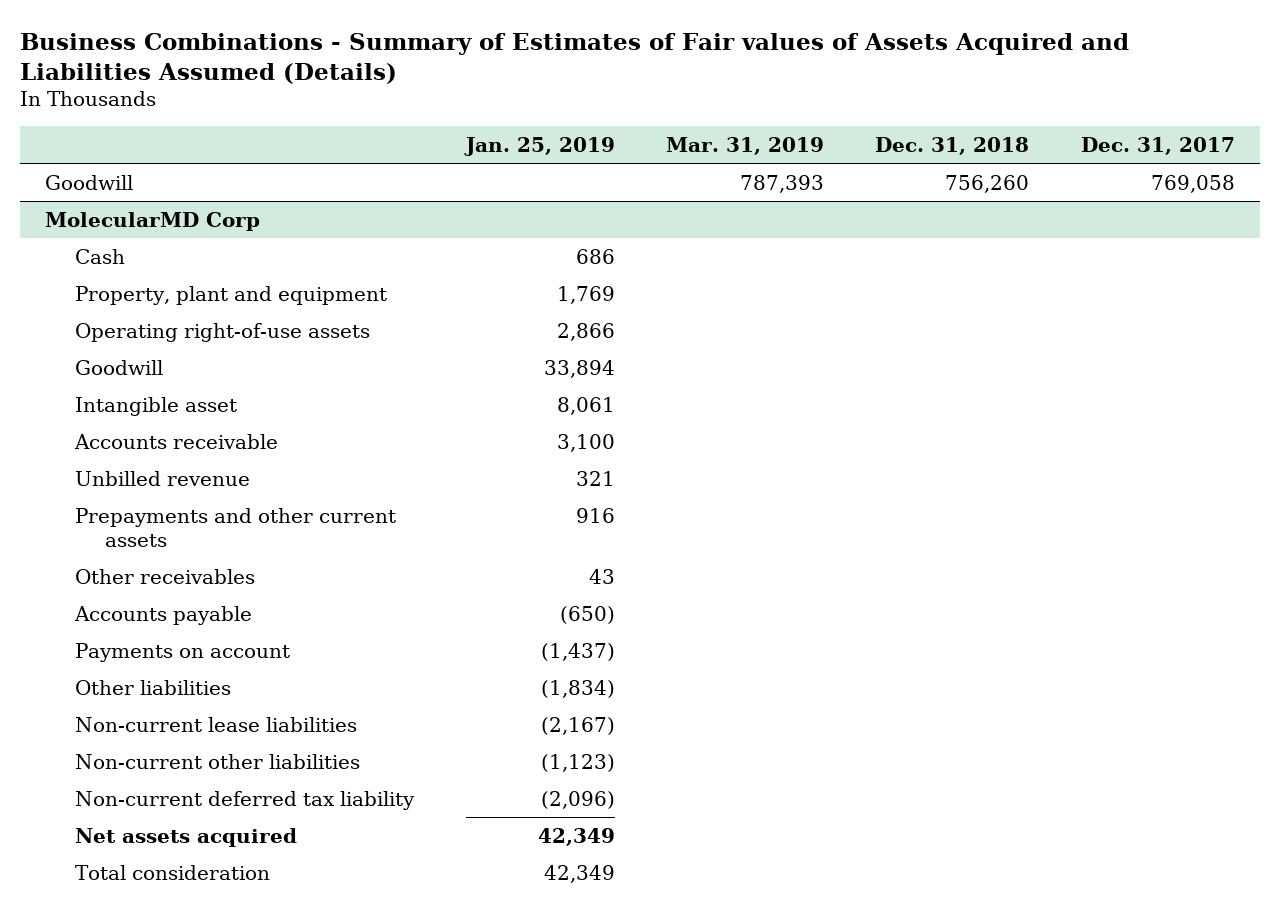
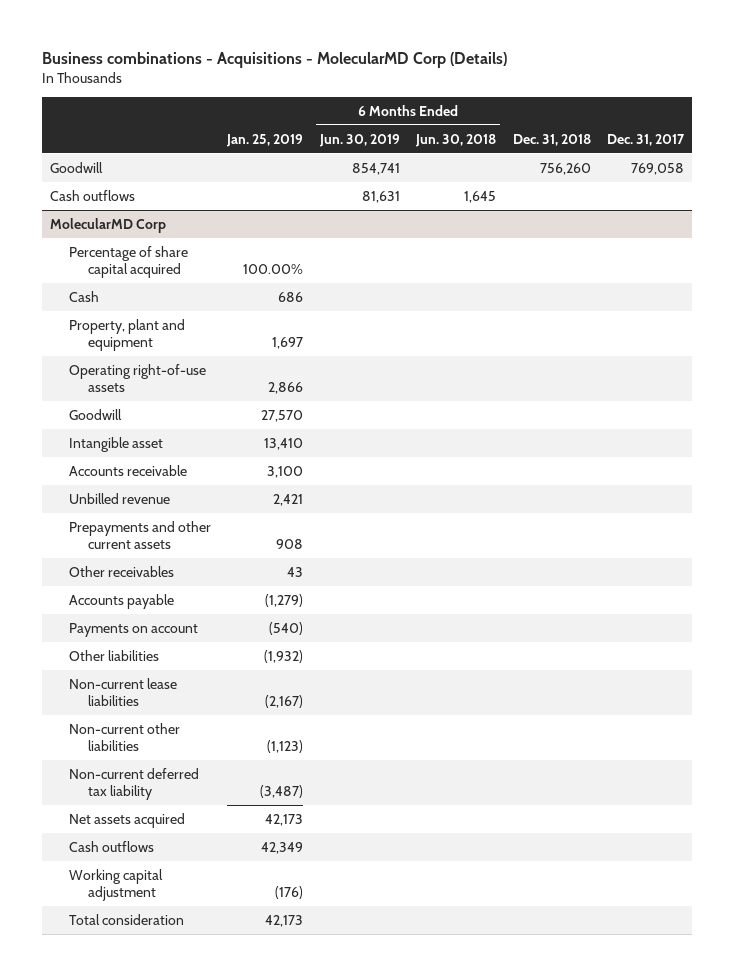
- Business Combinations - Summary of Estimates of Fair values of Assets Acquired and Liabilities Assumed (Details)
+ Business combinations - Acquisitions - MolecularMD Corp (Details)
- | Jan. 25, 2019 | Mar. 31, 2019 | Dec. 31, 2018 | Dec. 31, 2017
+ | Jan. 25, 2019 | 6 Months Ended Jun. 30, 2019 | 6 Months Ended Jun. 30, 2018 | Dec. 31, 2018 | Dec. 31, 2017
+ Cash outflows | | 81,631 | 1,645 | |
@ MolecularMD Corp
+ Percentage of share capital acquired | 100.00% | | | |
- Property, plant and equipment | 1,769 | | |
+ Property, plant and equipment | 1,697 | | | |
- Goodwill | 33,894 | | |
- Intangible asset | 8,061 | | |
+ Goodwill | 27,570 | | | |
+ Intangible asset | 13,410 | | | |
- Unbilled revenue | 321 | | |
- Prepayments and other current assets | 916 | | |
+ Unbilled revenue | 2,421 | | | |
+ Prepayments and other current assets | 908 | | | |
- Accounts payable | (650) | | |
- Payments on account | (1,437) | | |
- Other liabilities | (1,834) | | |
+ Accounts payable | (1,279) | | | |
+ Payments on account | (540) | | | |
+ Other liabilities | (1,932) | | | |
- Non-current deferred tax liability | (2,096) | | |
- Net assets acquired | 42,349 | | |
- Total consideration | 42,349 | | |
+ Non-current deferred tax liability | (3,487) | | | |
+ Net assets acquired | 42,173 | | | |
+ Cash outflows | 42,349 | | | |
+ Working capital adjustment | (176) | | | |
+ Total consideration | 42,173 | | | |

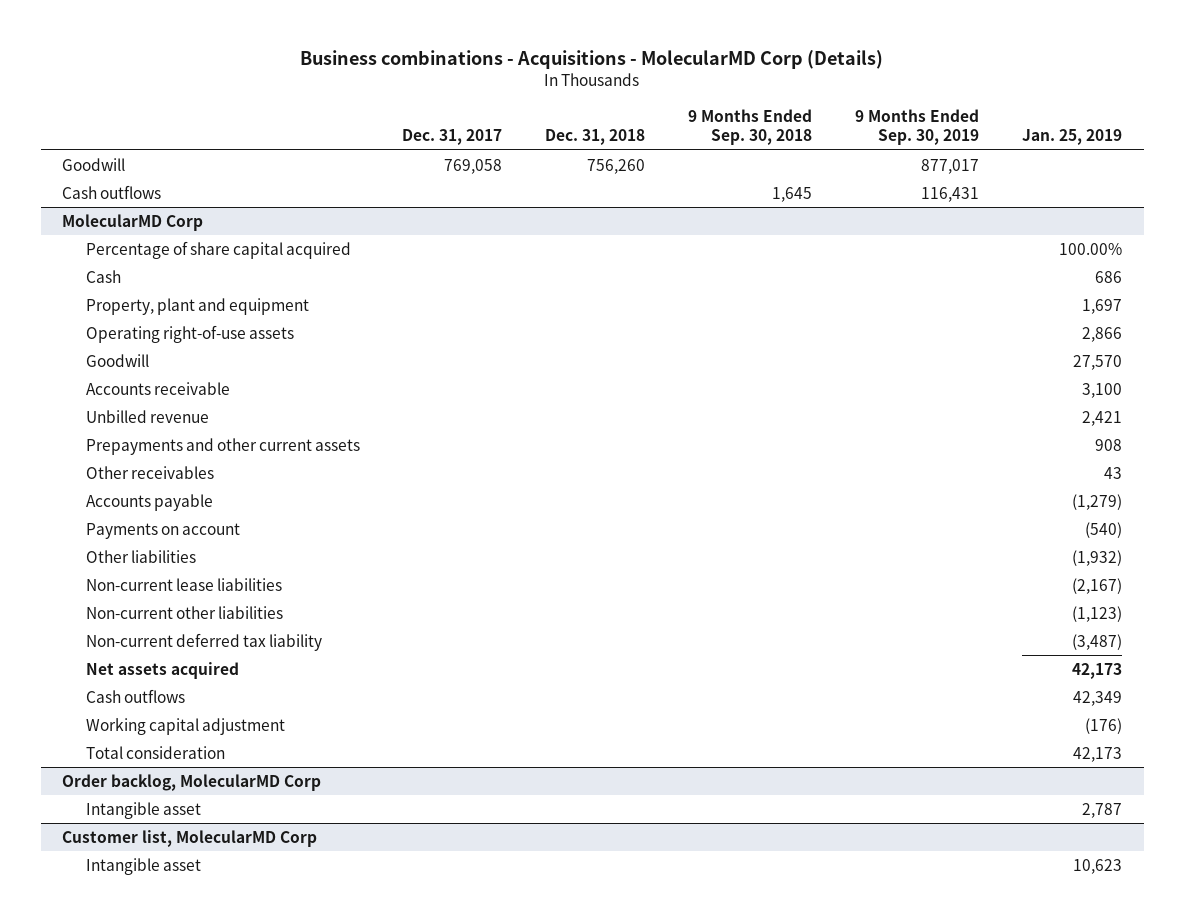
- | Jan. 25, 2019 | 6 Months Ended Jun. 30, 2019 | 6 Months Ended Jun. 30, 2018 | Dec. 31, 2018 | Dec. 31, 2017
+ | Dec. 31, 2017 | Dec. 31, 2018 | 9 Months Ended Sep. 30, 2018 | 9 Months Ended Sep. 30, 2019 | Jan. 25, 2019
@ MolecularMD Corp
- Intangible asset | 13,410 | | | |
+ Order backlog, MolecularMD Corp
+ Intangible asset | | | | | 2,787
+ Customer list, MolecularMD Corp
+ Intangible asset | | | | | 10,623

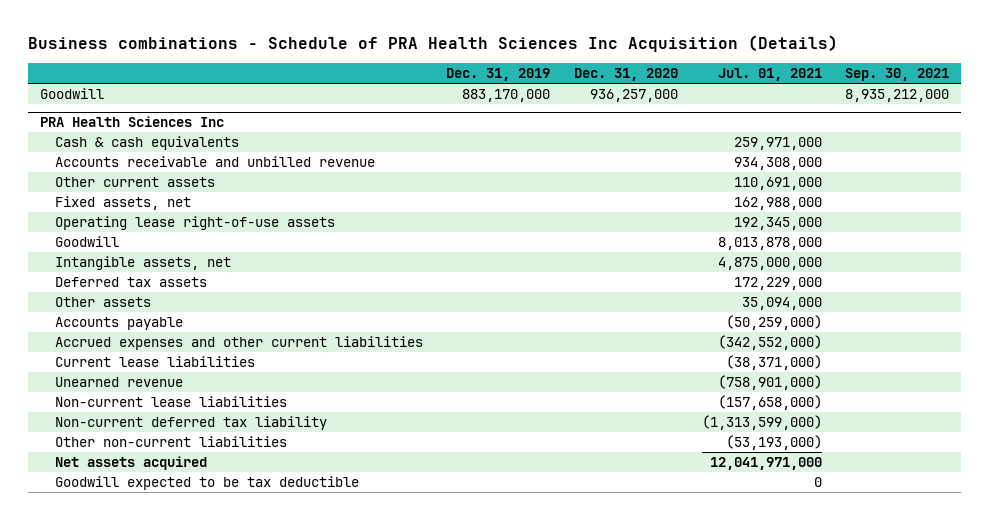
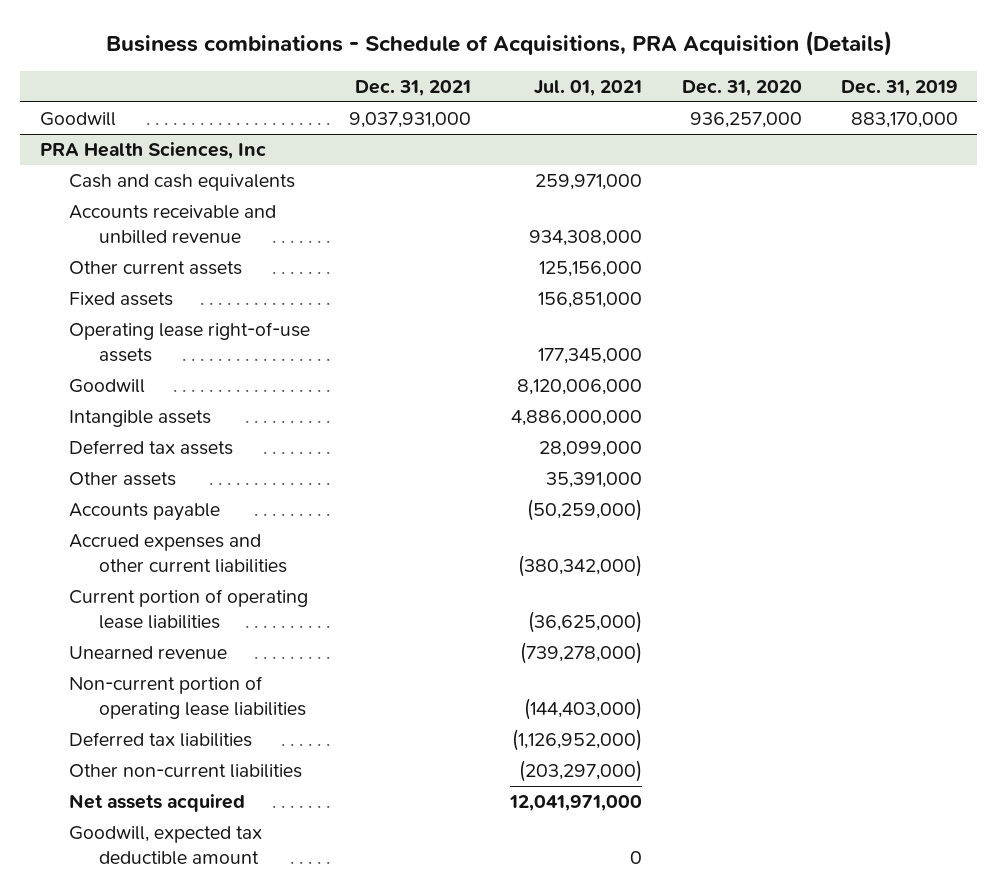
- Business combinations - Schedule of PRA Health Sciences Inc Acquisition (Details)
+ Business combinations - Schedule of Acquisitions, PRA Acquisition (Details)
- | Dec. 31, 2019 | Dec. 31, 2020 | Jul. 01, 2021 | Sep. 30, 2021
+ | Dec. 31, 2021 | Jul. 01, 2021 | Dec. 31, 2020 | Dec. 31, 2019
- PRA Health Sciences Inc
- Cash & cash equivalents | | | 259,971,000 |
+ PRA Health Sciences, Inc
+ Cash and cash equivalents | | 259,971,000 | |
- Other current assets | | | 110,691,000 |
- Fixed assets, net | | | 162,988,000 |
- Operating lease right-of-use assets | | | 192,345,000 |
- Goodwill | | | 8,013,878,000 |
- Intangible assets, net | | | 4,875,000,000 |
- Deferred tax assets | | | 172,229,000 |
- Other assets | | | 35,094,000 |
+ Other current assets | | 125,156,000 | |
+ Fixed assets | | 156,851,000 | |
+ Operating lease right-of-use assets | | 177,345,000 | |
+ Goodwill | | 8,120,006,000 | |
+ Intangible assets | | 4,886,000,000 | |
+ Deferred tax assets | | 28,099,000 | |
+ Other assets | | 35,391,000 | |
- Accrued expenses and other current liabilities | | | (342,552,000) |
- Current lease liabilities | | | (38,371,000) |
- Unearned revenue | | | (758,901,000) |
- Non-current lease liabilities | | | (157,658,000) |
- Non-current deferred tax liability | | | (1,313,599,000) |
- Other non-current liabilities | | | (53,193,000) |
+ Accrued expenses and other current liabilities | | (380,342,000) | |
+ Current portion of operating lease liabilities | | (36,625,000) | |
+ Unearned revenue | | (739,278,000) | |
+ Non-current portion of operating lease liabilities | | (144,403,000) | |
+ Deferred tax liabilities | | (1,126,952,000) | |
+ Other non-current liabilities | | (203,297,000) | |
- Goodwill expected to be tax deductible | | | 0 |
+ Goodwill, expected tax deductible amount | | 0 | |

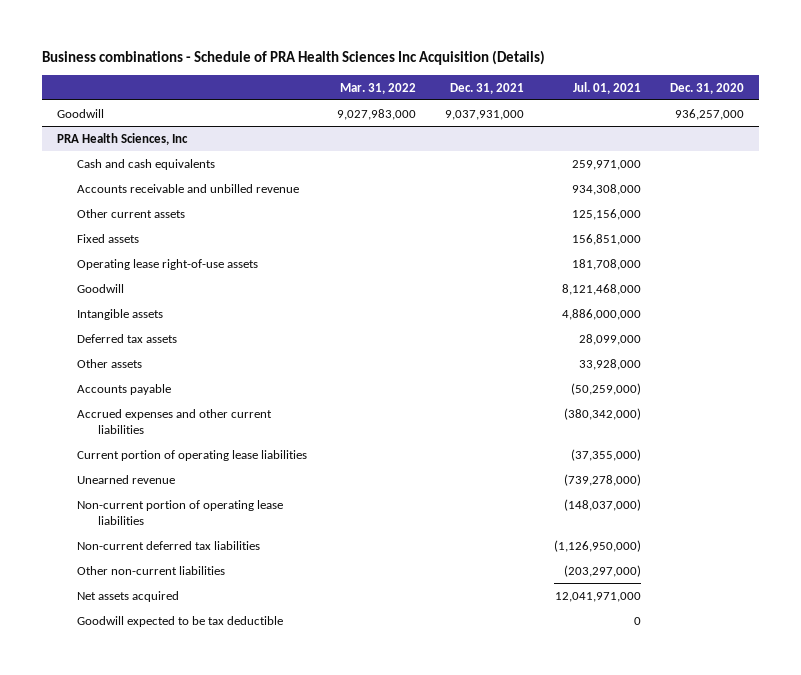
- Business combinations - Schedule of Acquisitions, PRA Acquisition (Details)
+ Business combinations - Schedule of PRA Health Sciences Inc Acquisition (Details)
- | Dec. 31, 2021 | Jul. 01, 2021 | Dec. 31, 2020 | Dec. 31, 2019
+ | Mar. 31, 2022 | Dec. 31, 2021 | Jul. 01, 2021 | Dec. 31, 2020
@ PRA Health Sciences, Inc
- Operating lease right-of-use assets | | 177,345,000 | |
- Goodwill | | 8,120,006,000 | |
+ Operating lease right-of-use assets | | | 181,708,000 |
+ Goodwill | | | 8,121,468,000 |
- Other assets | | 35,391,000 | |
+ Other assets | | | 33,928,000 |
- Current portion of operating lease liabilities | | (36,625,000) | |
+ Current portion of operating lease liabilities | | | (37,355,000) |
- Non-current portion of operating lease liabilities | | (144,403,000) | |
- Deferred tax liabilities | | (1,126,952,000) | |
+ Non-current portion of operating lease liabilities | | | (148,037,000) |
+ Non-current deferred tax liabilities | | | (1,126,950,000) |
- Goodwill, expected tax deductible amount | | 0 | |
+ Goodwill expected to be tax deductible | | | 0 |

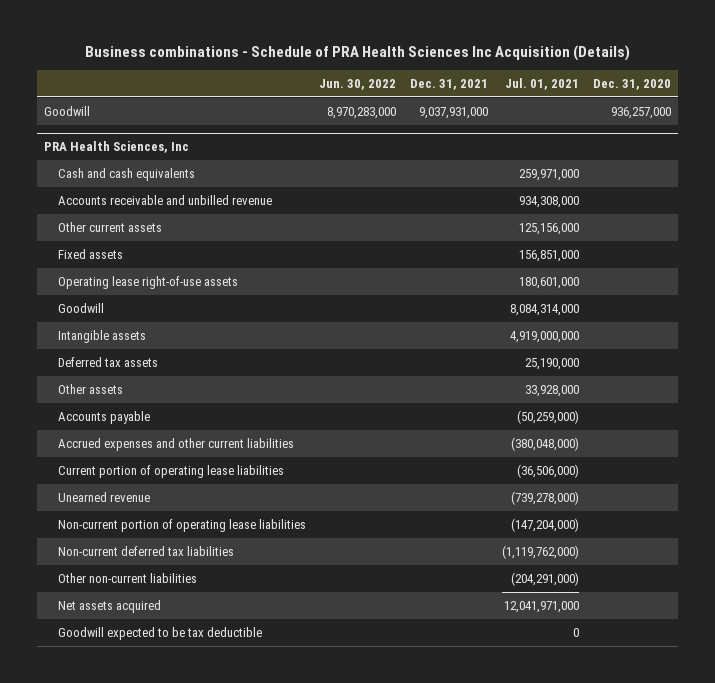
- | Mar. 31, 2022 | Dec. 31, 2021 | Jul. 01, 2021 | Dec. 31, 2020
+ | Jun. 30, 2022 | Dec. 31, 2021 | Jul. 01, 2021 | Dec. 31, 2020
@ PRA Health Sciences, Inc
- Operating lease right-of-use assets | | | 181,708,000 |
- Goodwill | | | 8,121,468,000 |
- Intangible assets | | | 4,886,000,000 |
- Deferred tax assets | | | 28,099,000 |
+ Operating lease right-of-use assets | | | 180,601,000 |
+ Goodwill | | | 8,084,314,000 |
+ Intangible assets | | | 4,919,000,000 |
+ Deferred tax assets | | | 25,190,000 |
- Accrued expenses and other current liabilities | | | (380,342,000) |
- Current portion of operating lease liabilities | | | (37,355,000) |
+ Accrued expenses and other current liabilities | | | (380,048,000) |
+ Current portion of operating lease liabilities | | | (36,506,000) |
- Non-current portion of operating lease liabilities | | | (148,037,000) |
- Non-current deferred tax liabilities | | | (1,126,950,000) |
- Other non-current liabilities | | | (203,297,000) |
+ Non-current portion of operating lease liabilities | | | (147,204,000) |
+ Non-current deferred tax liabilities | | | (1,119,762,000) |
+ Other non-current liabilities | | | (204,291,000) |

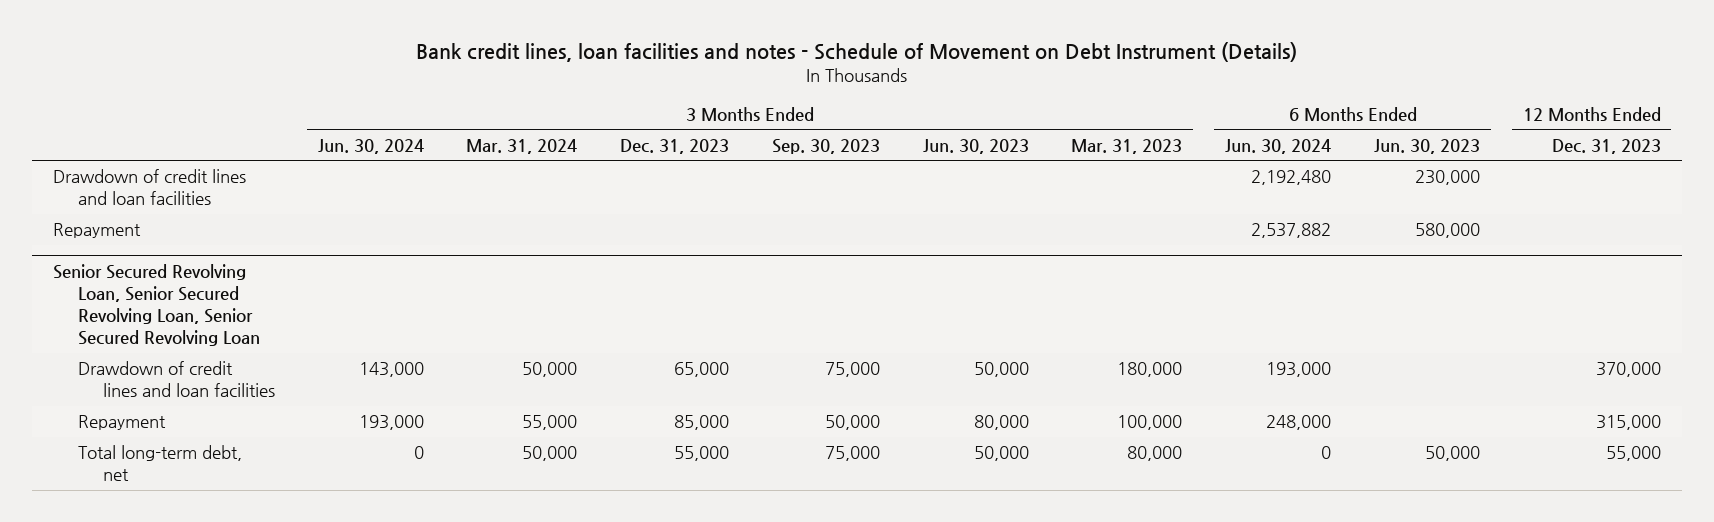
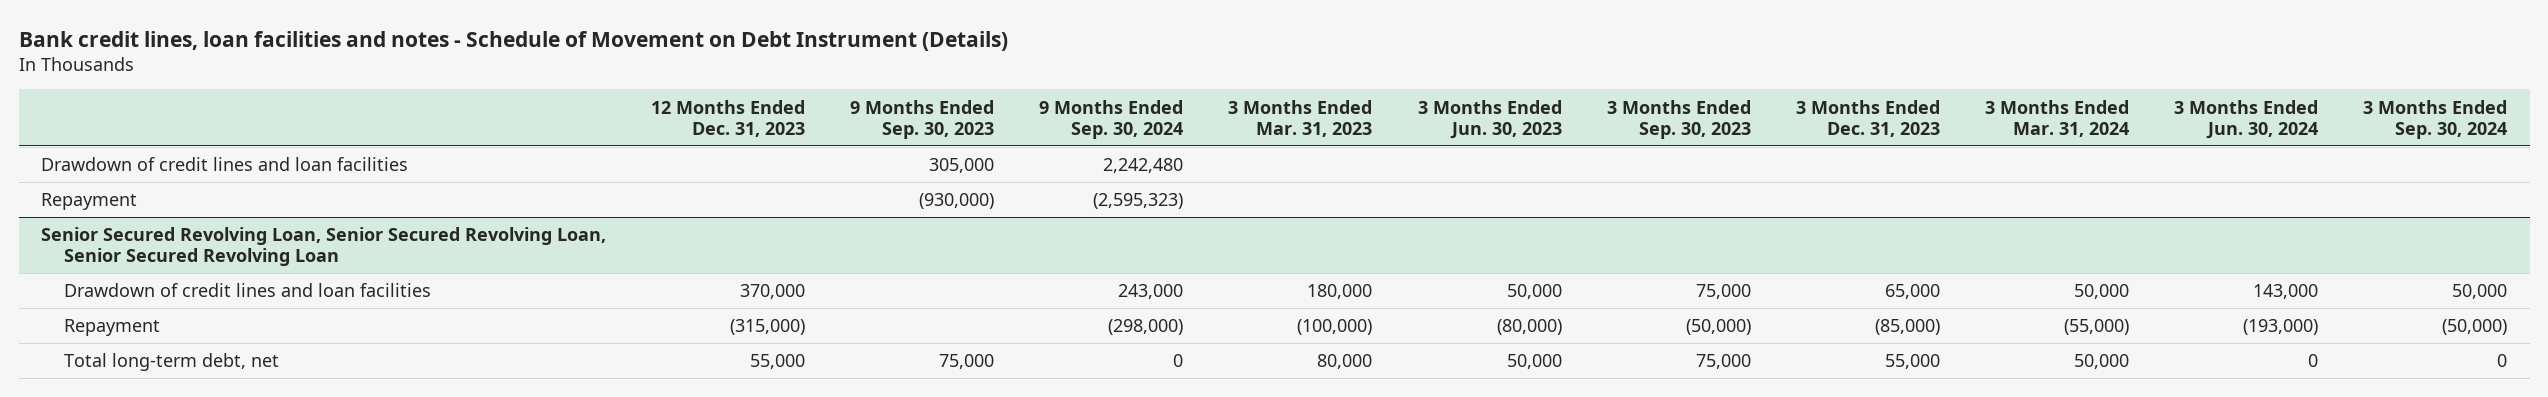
- | 3 Months Ended Jun. 30, 2024 | 3 Months Ended Mar. 31, 2024 | 3 Months Ended Dec. 31, 2023 | 3 Months Ended Sep. 30, 2023 | 3 Months Ended Jun. 30, 2023 | 3 Months Ended Mar. 31, 2023 | 6 Months Ended Jun. 30, 2024 | 6 Months Ended Jun. 30, 2023 | 12 Months Ended Dec. 31, 2023
+ | 12 Months Ended Dec. 31, 2023 | 9 Months Ended Sep. 30, 2023 | 9 Months Ended Sep. 30, 2024 | 3 Months Ended Mar. 31, 2023 | 3 Months Ended Jun. 30, 2023 | 3 Months Ended Sep. 30, 2023 | 3 Months Ended Dec. 31, 2023 | 3 Months Ended Mar. 31, 2024 | 3 Months Ended Jun. 30, 2024 | 3 Months Ended Sep. 30, 2024
@ Senior Secured Revolving Loan, Senior Secured Revolving Loan, Senior Secured Revolving Loan
- Repayment | 193,000 | 55,000 | 85,000 | 50,000 | 80,000 | 100,000 | 248,000 | | 315,000
+ Repayment | (315,000) | | (298,000) | (100,000) | (80,000) | (50,000) | (85,000) | (55,000) | (193,000) | (50,000)

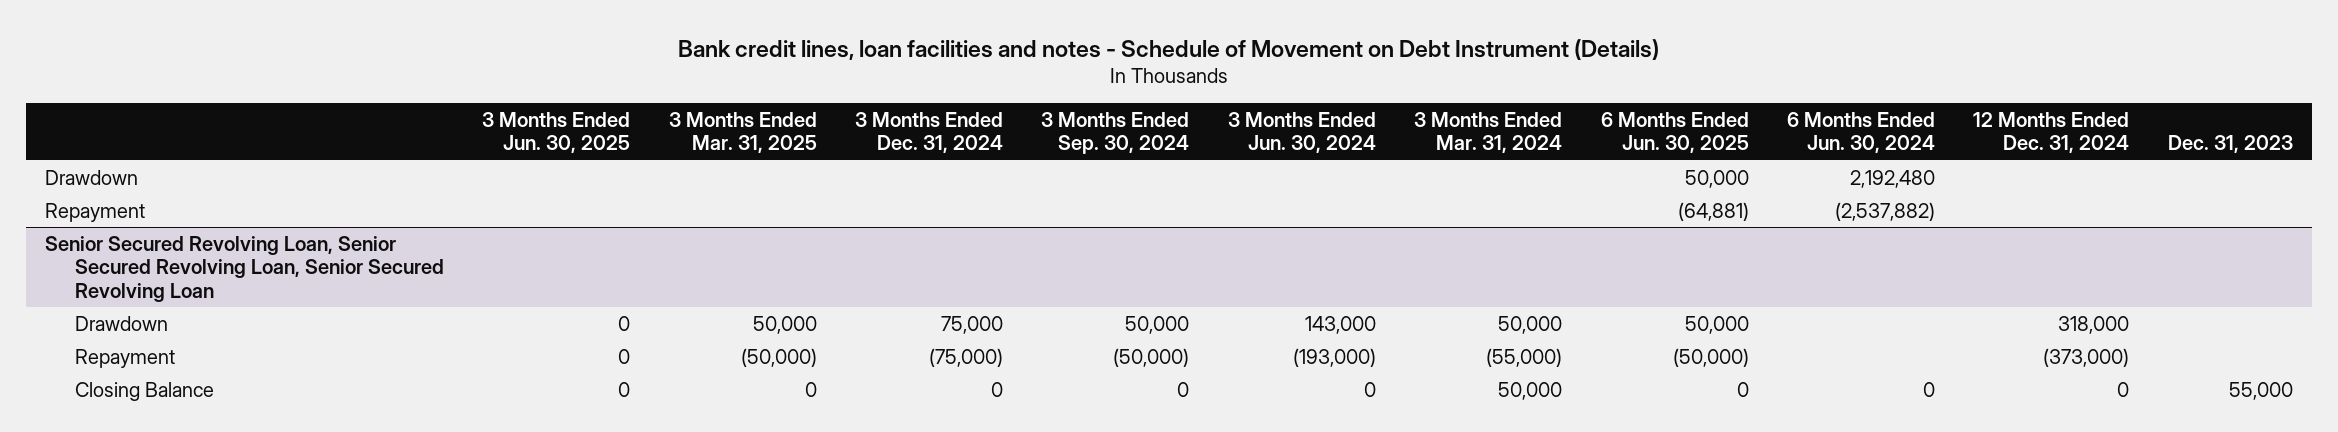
- | 12 Months Ended Dec. 31, 2023 | 9 Months Ended Sep. 30, 2023 | 9 Months Ended Sep. 30, 2024 | 3 Months Ended Mar. 31, 2023 | 3 Months Ended Jun. 30, 2023 | 3 Months Ended Sep. 30, 2023 | 3 Months Ended Dec. 31, 2023 | 3 Months Ended Mar. 31, 2024 | 3 Months Ended Jun. 30, 2024 | 3 Months Ended Sep. 30, 2024
+ | 3 Months Ended Jun. 30, 2025 | 3 Months Ended Mar. 31, 2025 | 3 Months Ended Dec. 31, 2024 | 3 Months Ended Sep. 30, 2024 | 3 Months Ended Jun. 30, 2024 | 3 Months Ended Mar. 31, 2024 | 6 Months Ended Jun. 30, 2025 | 6 Months Ended Jun. 30, 2024 | 12 Months Ended Dec. 31, 2024 | Dec. 31, 2023
- Drawdown of credit lines and loan facilities | | 305,000 | 2,242,480 | | | | | | |
+ Drawdown | | | | | | | 50,000 | 2,192,480 | |
@ Senior Secured Revolving Loan, Senior Secured Revolving Loan, Senior Secured Revolving Loan
- Drawdown of credit lines and loan facilities | 370,000 | | 243,000 | 180,000 | 50,000 | 75,000 | 65,000 | 50,000 | 143,000 | 50,000
+ Drawdown | 0 | 50,000 | 75,000 | 50,000 | 143,000 | 50,000 | 50,000 | | 318,000 |
- Total long-term debt, net | 55,000 | 75,000 | 0 | 80,000 | 50,000 | 75,000 | 55,000 | 50,000 | 0 | 0
+ Closing Balance | 0 | 0 | 0 | 0 | 0 | 50,000 | 0 | 0 | 0 | 55,000

